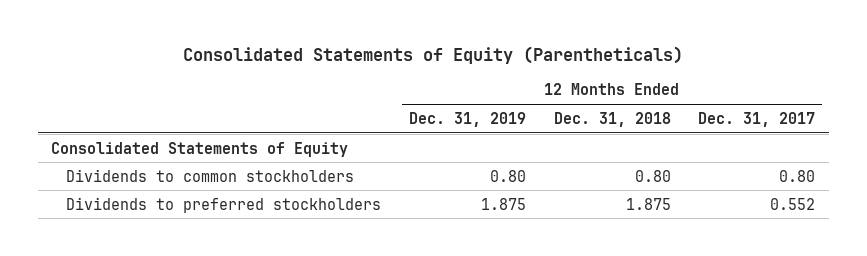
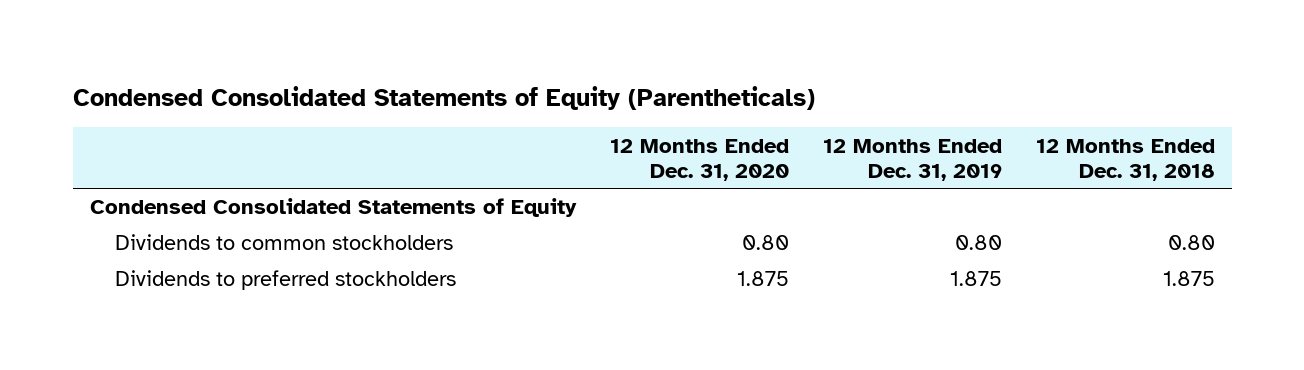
- Consolidated Statements of Equity (Parentheticals)
+ Condensed Consolidated Statements of Equity (Parentheticals)
- | 12 Months Ended Dec. 31, 2019 | 12 Months Ended Dec. 31, 2018 | 12 Months Ended Dec. 31, 2017
+ | 12 Months Ended Dec. 31, 2020 | 12 Months Ended Dec. 31, 2019 | 12 Months Ended Dec. 31, 2018
- Consolidated Statements of Equity
+ Condensed Consolidated Statements of Equity

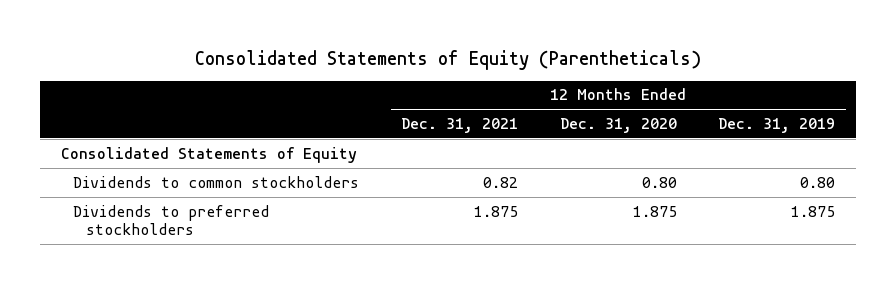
- Condensed Consolidated Statements of Equity (Parentheticals)
+ Consolidated Statements of Equity (Parentheticals)
- | 12 Months Ended Dec. 31, 2020 | 12 Months Ended Dec. 31, 2019 | 12 Months Ended Dec. 31, 2018
+ | 12 Months Ended Dec. 31, 2021 | 12 Months Ended Dec. 31, 2020 | 12 Months Ended Dec. 31, 2019
- Condensed Consolidated Statements of Equity
+ Consolidated Statements of Equity

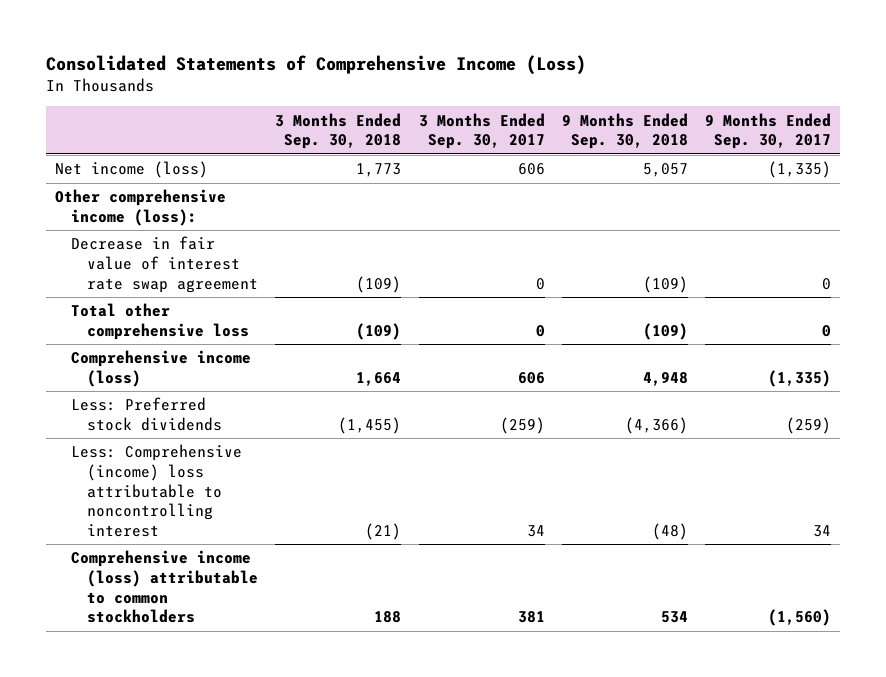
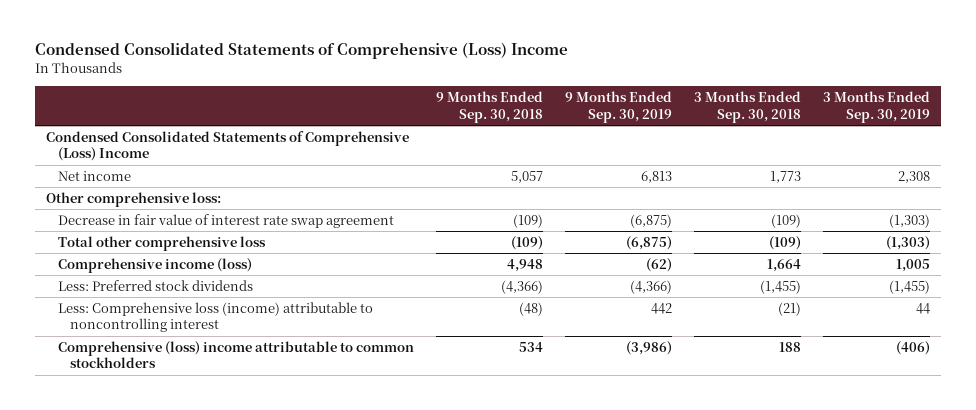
- Consolidated Statements of Comprehensive Income (Loss)
+ Condensed Consolidated Statements of Comprehensive (Loss) Income
- | 3 Months Ended Sep. 30, 2018 | 3 Months Ended Sep. 30, 2017 | 9 Months Ended Sep. 30, 2018 | 9 Months Ended Sep. 30, 2017
+ | 9 Months Ended Sep. 30, 2018 | 9 Months Ended Sep. 30, 2019 | 3 Months Ended Sep. 30, 2018 | 3 Months Ended Sep. 30, 2019
- Net income (loss) | 1,773 | 606 | 5,057 | (1,335)
- Other comprehensive income (loss):
+ Condensed Consolidated Statements of Comprehensive (Loss) Income
+ Net income | 5,057 | 6,813 | 1,773 | 2,308
+ Other comprehensive loss:
- Less: Comprehensive (income) loss attributable to noncontrolling interest | (21) | 34 | (48) | 34
- Comprehensive income (loss) attributable to common stockholders | 188 | 381 | 534 | (1,560)
+ Less: Comprehensive loss (income) attributable to noncontrolling interest | (48) | 442 | (21) | 44
+ Comprehensive (loss) income attributable to common stockholders | 534 | (3,986) | 188 | (406)

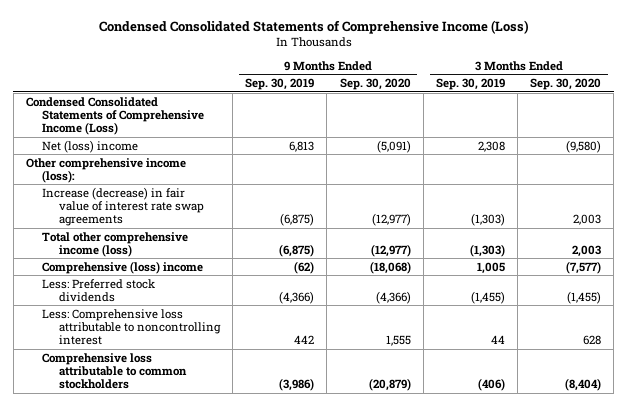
- Condensed Consolidated Statements of Comprehensive (Loss) Income
+ Condensed Consolidated Statements of Comprehensive Income (Loss)
- | 9 Months Ended Sep. 30, 2018 | 9 Months Ended Sep. 30, 2019 | 3 Months Ended Sep. 30, 2018 | 3 Months Ended Sep. 30, 2019
+ | 9 Months Ended Sep. 30, 2019 | 9 Months Ended Sep. 30, 2020 | 3 Months Ended Sep. 30, 2019 | 3 Months Ended Sep. 30, 2020
- Condensed Consolidated Statements of Comprehensive (Loss) Income
- Net income | 5,057 | 6,813 | 1,773 | 2,308
- Other comprehensive loss:
- Decrease in fair value of interest rate swap agreement | (109) | (6,875) | (109) | (1,303)
- Total other comprehensive loss | (109) | (6,875) | (109) | (1,303)
- Comprehensive income (loss) | 4,948 | (62) | 1,664 | 1,005
+ Condensed Consolidated Statements of Comprehensive Income (Loss)
+ Net (loss) income | 6,813 | (5,091) | 2,308 | (9,580)
+ Other comprehensive income (loss):
+ Increase (decrease) in fair value of interest rate swap agreements | (6,875) | (12,977) | (1,303) | 2,003
+ Total other comprehensive income (loss) | (6,875) | (12,977) | (1,303) | 2,003
+ Comprehensive (loss) income | (62) | (18,068) | 1,005 | (7,577)
- Less: Comprehensive loss (income) attributable to noncontrolling interest | (48) | 442 | (21) | 44
- Comprehensive (loss) income attributable to common stockholders | 534 | (3,986) | 188 | (406)
+ Less: Comprehensive loss attributable to noncontrolling interest | 442 | 1,555 | 44 | 628
+ Comprehensive loss attributable to common stockholders | (3,986) | (20,879) | (406) | (8,404)

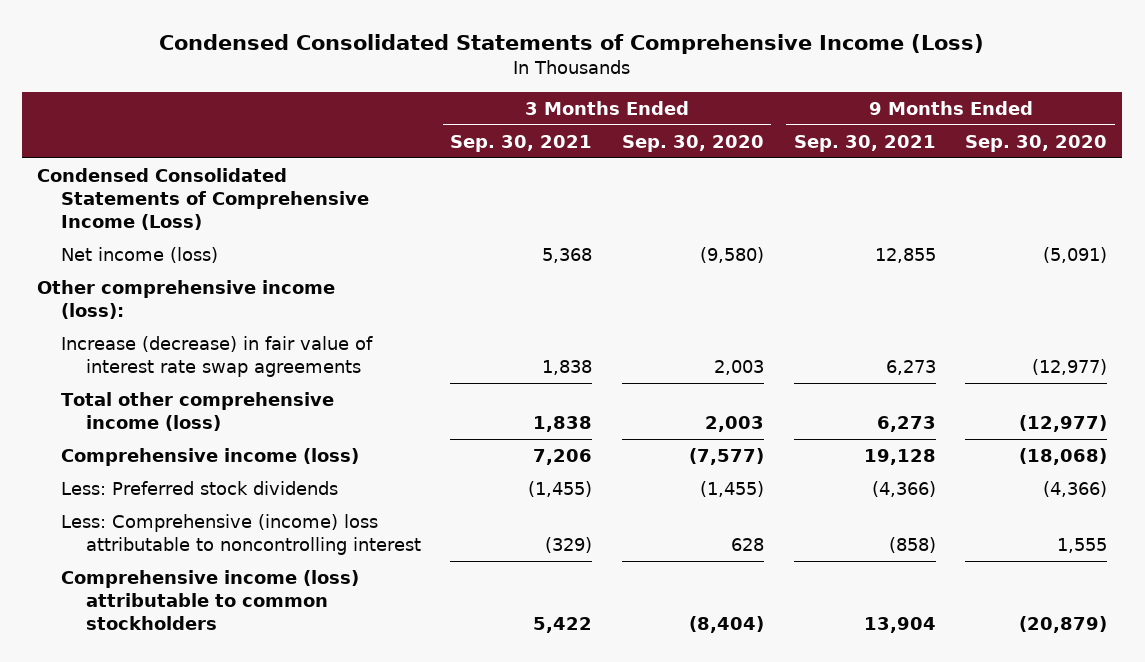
- | 9 Months Ended Sep. 30, 2019 | 9 Months Ended Sep. 30, 2020 | 3 Months Ended Sep. 30, 2019 | 3 Months Ended Sep. 30, 2020
+ | 3 Months Ended Sep. 30, 2021 | 3 Months Ended Sep. 30, 2020 | 9 Months Ended Sep. 30, 2021 | 9 Months Ended Sep. 30, 2020
- Net (loss) income | 6,813 | (5,091) | 2,308 | (9,580)
+ Net income (loss) | 5,368 | (9,580) | 12,855 | (5,091)
- Comprehensive (loss) income | (62) | (18,068) | 1,005 | (7,577)
+ Comprehensive income (loss) | 7,206 | (7,577) | 19,128 | (18,068)
- Less: Comprehensive loss attributable to noncontrolling interest | 442 | 1,555 | 44 | 628
- Comprehensive loss attributable to common stockholders | (3,986) | (20,879) | (406) | (8,404)
+ Less: Comprehensive (income) loss attributable to noncontrolling interest | (329) | 628 | (858) | 1,555
+ Comprehensive income (loss) attributable to common stockholders | 5,422 | (8,404) | 13,904 | (20,879)

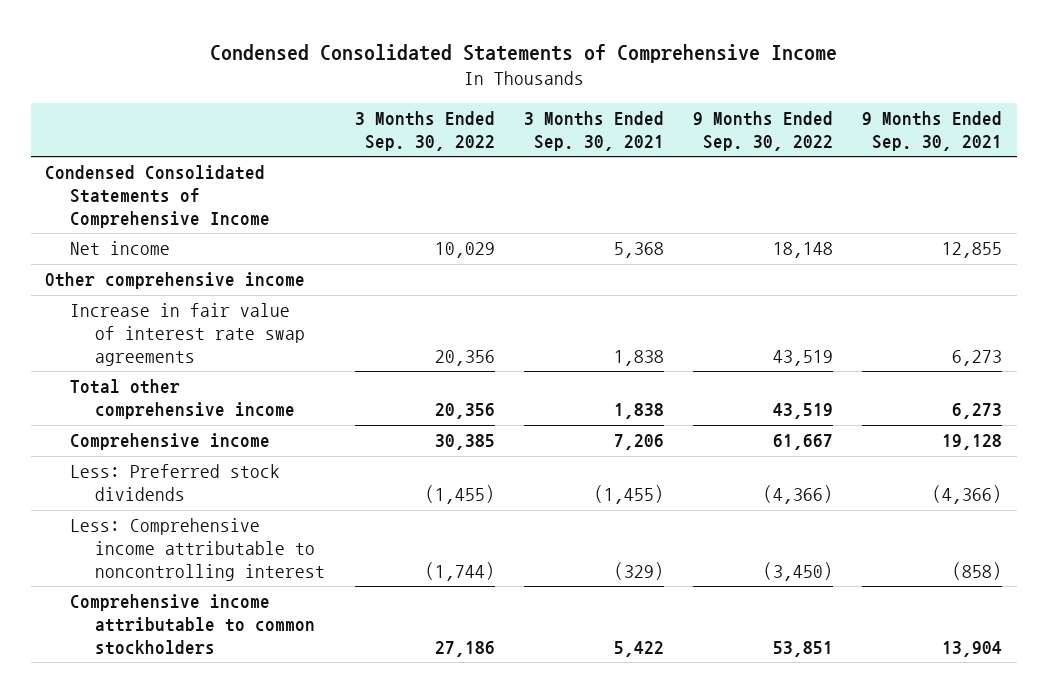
- Condensed Consolidated Statements of Comprehensive Income (Loss)
+ Condensed Consolidated Statements of Comprehensive Income
- | 3 Months Ended Sep. 30, 2021 | 3 Months Ended Sep. 30, 2020 | 9 Months Ended Sep. 30, 2021 | 9 Months Ended Sep. 30, 2020
+ | 3 Months Ended Sep. 30, 2022 | 3 Months Ended Sep. 30, 2021 | 9 Months Ended Sep. 30, 2022 | 9 Months Ended Sep. 30, 2021
- Condensed Consolidated Statements of Comprehensive Income (Loss)
- Net income (loss) | 5,368 | (9,580) | 12,855 | (5,091)
- Other comprehensive income (loss):
- Increase (decrease) in fair value of interest rate swap agreements | 1,838 | 2,003 | 6,273 | (12,977)
- Total other comprehensive income (loss) | 1,838 | 2,003 | 6,273 | (12,977)
- Comprehensive income (loss) | 7,206 | (7,577) | 19,128 | (18,068)
+ Condensed Consolidated Statements of Comprehensive Income
+ Net income | 10,029 | 5,368 | 18,148 | 12,855
+ Other comprehensive income
+ Increase in fair value of interest rate swap agreements | 20,356 | 1,838 | 43,519 | 6,273
+ Total other comprehensive income | 20,356 | 1,838 | 43,519 | 6,273
+ Comprehensive income | 30,385 | 7,206 | 61,667 | 19,128
- Less: Comprehensive (income) loss attributable to noncontrolling interest | (329) | 628 | (858) | 1,555
- Comprehensive income (loss) attributable to common stockholders | 5,422 | (8,404) | 13,904 | (20,879)
+ Less: Comprehensive income attributable to noncontrolling interest | (1,744) | (329) | (3,450) | (858)
+ Comprehensive income attributable to common stockholders | 27,186 | 5,422 | 53,851 | 13,904

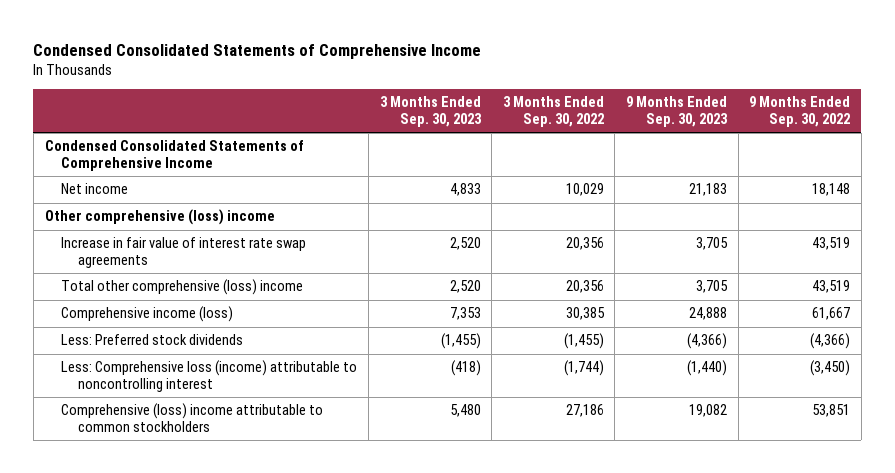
- | 3 Months Ended Sep. 30, 2022 | 3 Months Ended Sep. 30, 2021 | 9 Months Ended Sep. 30, 2022 | 9 Months Ended Sep. 30, 2021
+ | 3 Months Ended Sep. 30, 2023 | 3 Months Ended Sep. 30, 2022 | 9 Months Ended Sep. 30, 2023 | 9 Months Ended Sep. 30, 2022
- Other comprehensive income
+ Other comprehensive (loss) income
- Total other comprehensive income | 20,356 | 1,838 | 43,519 | 6,273
- Comprehensive income | 30,385 | 7,206 | 61,667 | 19,128
+ Total other comprehensive (loss) income | 2,520 | 20,356 | 3,705 | 43,519
+ Comprehensive income (loss) | 7,353 | 30,385 | 24,888 | 61,667
- Less: Comprehensive income attributable to noncontrolling interest | (1,744) | (329) | (3,450) | (858)
- Comprehensive income attributable to common stockholders | 27,186 | 5,422 | 53,851 | 13,904
+ Less: Comprehensive loss (income) attributable to noncontrolling interest | (418) | (1,744) | (1,440) | (3,450)
+ Comprehensive (loss) income attributable to common stockholders | 5,480 | 27,186 | 19,082 | 53,851

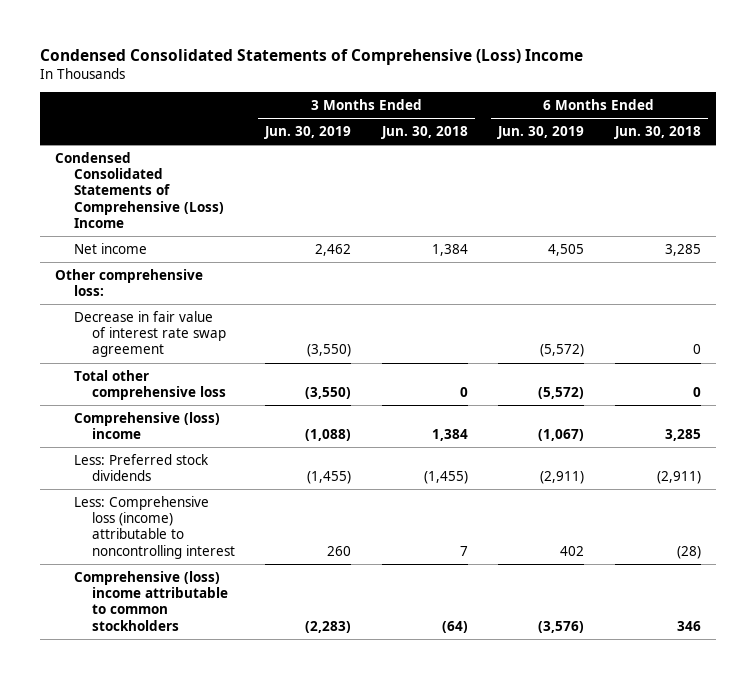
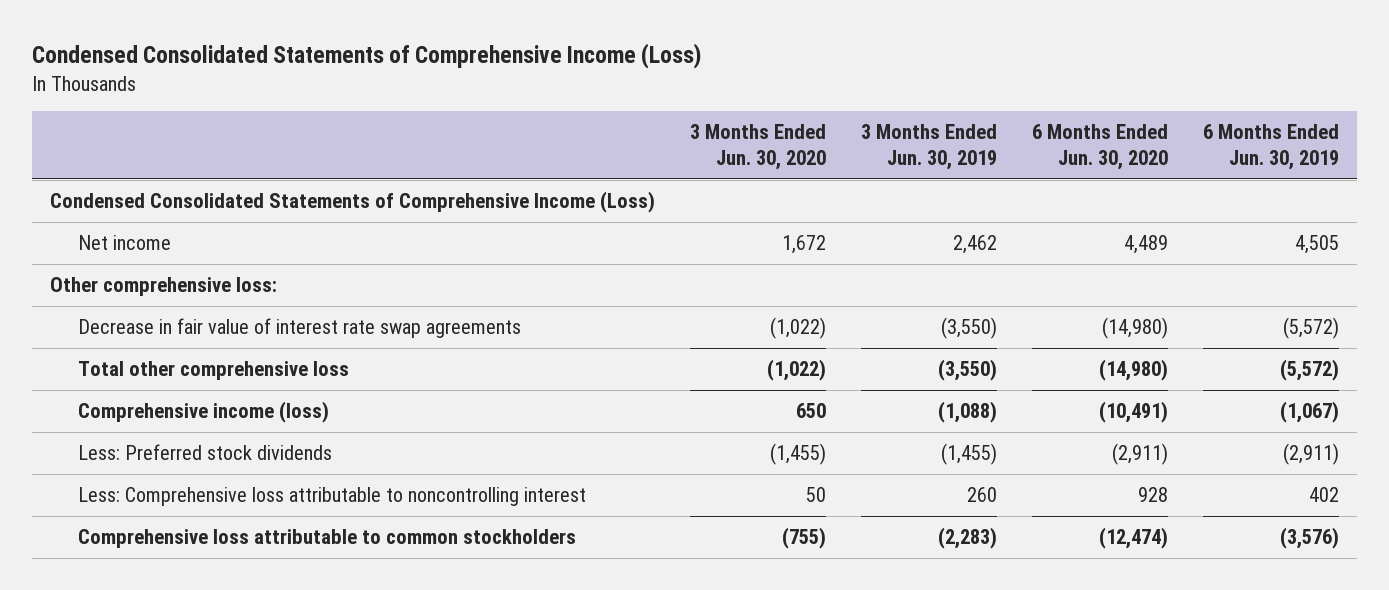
- Condensed Consolidated Statements of Comprehensive (Loss) Income
+ Condensed Consolidated Statements of Comprehensive Income (Loss)
- | 3 Months Ended Jun. 30, 2019 | 3 Months Ended Jun. 30, 2018 | 6 Months Ended Jun. 30, 2019 | 6 Months Ended Jun. 30, 2018
+ | 3 Months Ended Jun. 30, 2020 | 3 Months Ended Jun. 30, 2019 | 6 Months Ended Jun. 30, 2020 | 6 Months Ended Jun. 30, 2019
- Condensed Consolidated Statements of Comprehensive (Loss) Income
+ Condensed Consolidated Statements of Comprehensive Income (Loss)
- Decrease in fair value of interest rate swap agreement | (3,550) | | (5,572) | 0
+ Decrease in fair value of interest rate swap agreements | (1,022) | (3,550) | (14,980) | (5,572)
- Comprehensive (loss) income | (1,088) | 1,384 | (1,067) | 3,285
+ Comprehensive income (loss) | 650 | (1,088) | (10,491) | (1,067)
- Less: Comprehensive loss (income) attributable to noncontrolling interest | 260 | 7 | 402 | (28)
- Comprehensive (loss) income attributable to common stockholders | (2,283) | (64) | (3,576) | 346
+ Less: Comprehensive loss attributable to noncontrolling interest | 50 | 260 | 928 | 402
+ Comprehensive loss attributable to common stockholders | (755) | (2,283) | (12,474) | (3,576)

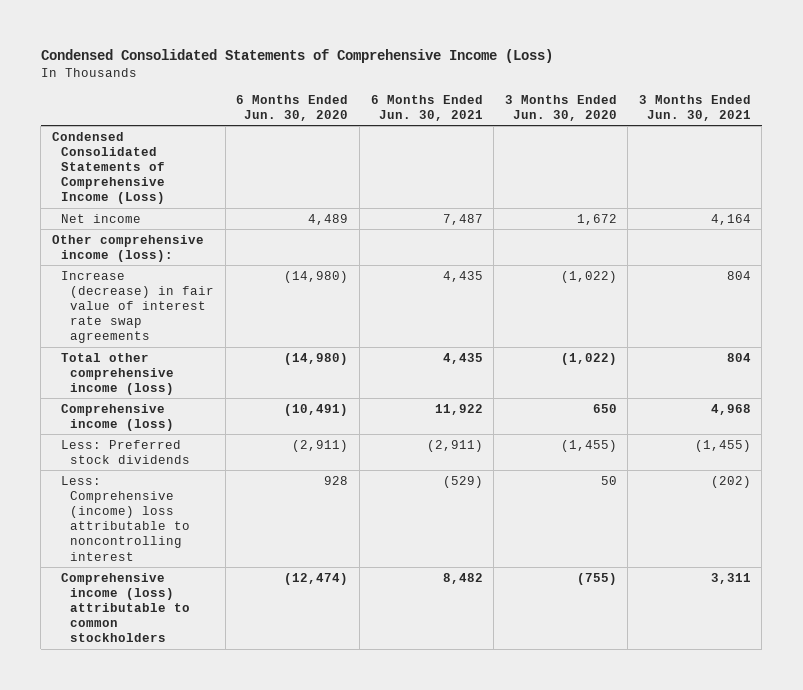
- | 3 Months Ended Jun. 30, 2020 | 3 Months Ended Jun. 30, 2019 | 6 Months Ended Jun. 30, 2020 | 6 Months Ended Jun. 30, 2019
+ | 6 Months Ended Jun. 30, 2020 | 6 Months Ended Jun. 30, 2021 | 3 Months Ended Jun. 30, 2020 | 3 Months Ended Jun. 30, 2021
- Other comprehensive loss:
- Decrease in fair value of interest rate swap agreements | (1,022) | (3,550) | (14,980) | (5,572)
- Total other comprehensive loss | (1,022) | (3,550) | (14,980) | (5,572)
+ Other comprehensive income (loss):
+ Increase (decrease) in fair value of interest rate swap agreements | (14,980) | 4,435 | (1,022) | 804
+ Total other comprehensive income (loss) | (14,980) | 4,435 | (1,022) | 804
- Less: Comprehensive loss attributable to noncontrolling interest | 50 | 260 | 928 | 402
- Comprehensive loss attributable to common stockholders | (755) | (2,283) | (12,474) | (3,576)
+ Less: Comprehensive (income) loss attributable to noncontrolling interest | 928 | (529) | 50 | (202)
+ Comprehensive income (loss) attributable to common stockholders | (12,474) | 8,482 | (755) | 3,311

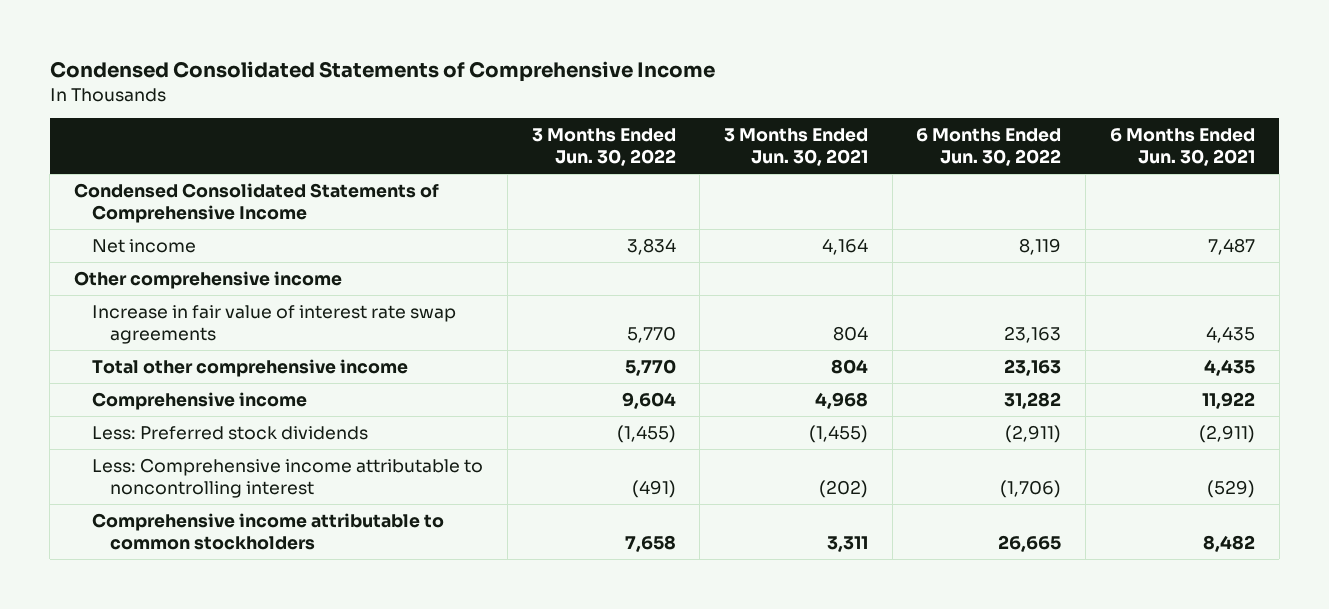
- Condensed Consolidated Statements of Comprehensive Income (Loss)
+ Condensed Consolidated Statements of Comprehensive Income
- | 6 Months Ended Jun. 30, 2020 | 6 Months Ended Jun. 30, 2021 | 3 Months Ended Jun. 30, 2020 | 3 Months Ended Jun. 30, 2021
+ | 3 Months Ended Jun. 30, 2022 | 3 Months Ended Jun. 30, 2021 | 6 Months Ended Jun. 30, 2022 | 6 Months Ended Jun. 30, 2021
- Condensed Consolidated Statements of Comprehensive Income (Loss)
+ Condensed Consolidated Statements of Comprehensive Income
- Other comprehensive income (loss):
- Increase (decrease) in fair value of interest rate swap agreements | (14,980) | 4,435 | (1,022) | 804
- Total other comprehensive income (loss) | (14,980) | 4,435 | (1,022) | 804
- Comprehensive income (loss) | (10,491) | 11,922 | 650 | 4,968
+ Other comprehensive income
+ Increase in fair value of interest rate swap agreements | 5,770 | 804 | 23,163 | 4,435
+ Total other comprehensive income | 5,770 | 804 | 23,163 | 4,435
+ Comprehensive income | 9,604 | 4,968 | 31,282 | 11,922
- Less: Comprehensive (income) loss attributable to noncontrolling interest | 928 | (529) | 50 | (202)
- Comprehensive income (loss) attributable to common stockholders | (12,474) | 8,482 | (755) | 3,311
+ Less: Comprehensive income attributable to noncontrolling interest | (491) | (202) | (1,706) | (529)
+ Comprehensive income attributable to common stockholders | 7,658 | 3,311 | 26,665 | 8,482

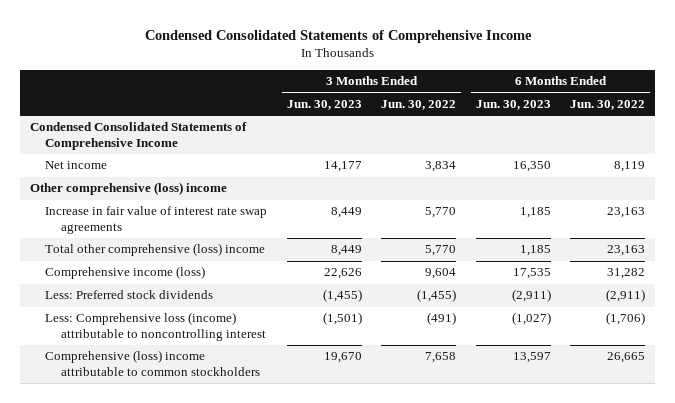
- | 3 Months Ended Jun. 30, 2022 | 3 Months Ended Jun. 30, 2021 | 6 Months Ended Jun. 30, 2022 | 6 Months Ended Jun. 30, 2021
+ | 3 Months Ended Jun. 30, 2023 | 3 Months Ended Jun. 30, 2022 | 6 Months Ended Jun. 30, 2023 | 6 Months Ended Jun. 30, 2022
- Other comprehensive income
+ Other comprehensive (loss) income
- Total other comprehensive income | 5,770 | 804 | 23,163 | 4,435
- Comprehensive income | 9,604 | 4,968 | 31,282 | 11,922
+ Total other comprehensive (loss) income | 8,449 | 5,770 | 1,185 | 23,163
+ Comprehensive income (loss) | 22,626 | 9,604 | 17,535 | 31,282
- Less: Comprehensive income attributable to noncontrolling interest | (491) | (202) | (1,706) | (529)
- Comprehensive income attributable to common stockholders | 7,658 | 3,311 | 26,665 | 8,482
+ Less: Comprehensive loss (income) attributable to noncontrolling interest | (1,501) | (491) | (1,027) | (1,706)
+ Comprehensive (loss) income attributable to common stockholders | 19,670 | 7,658 | 13,597 | 26,665

